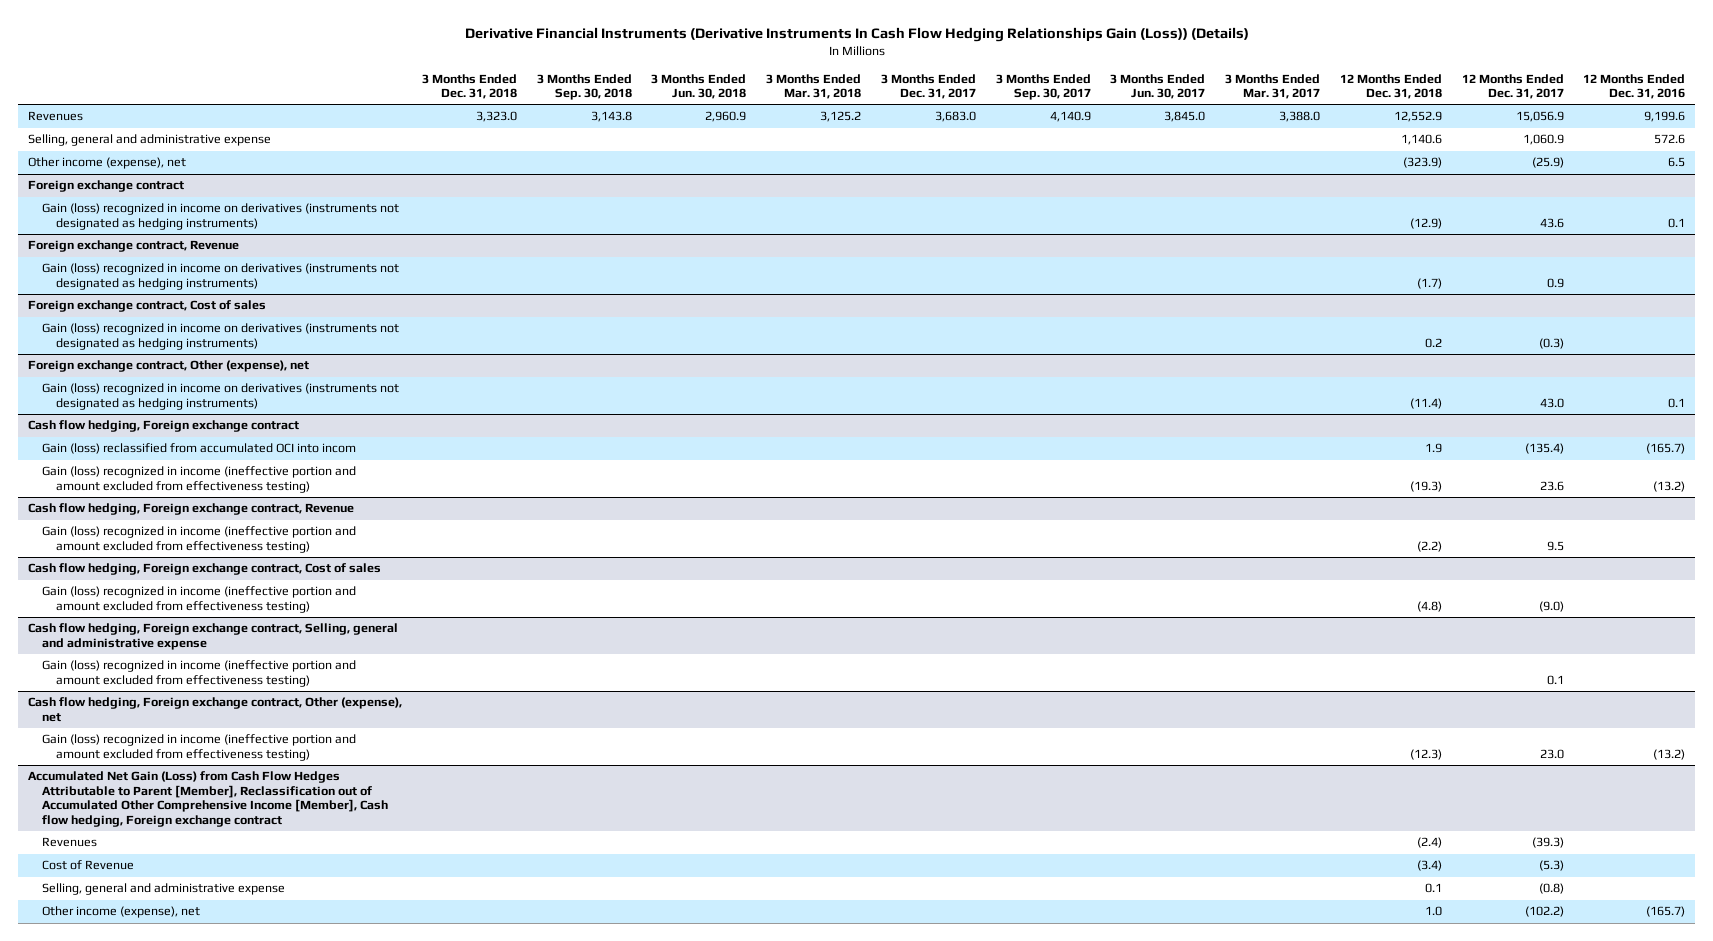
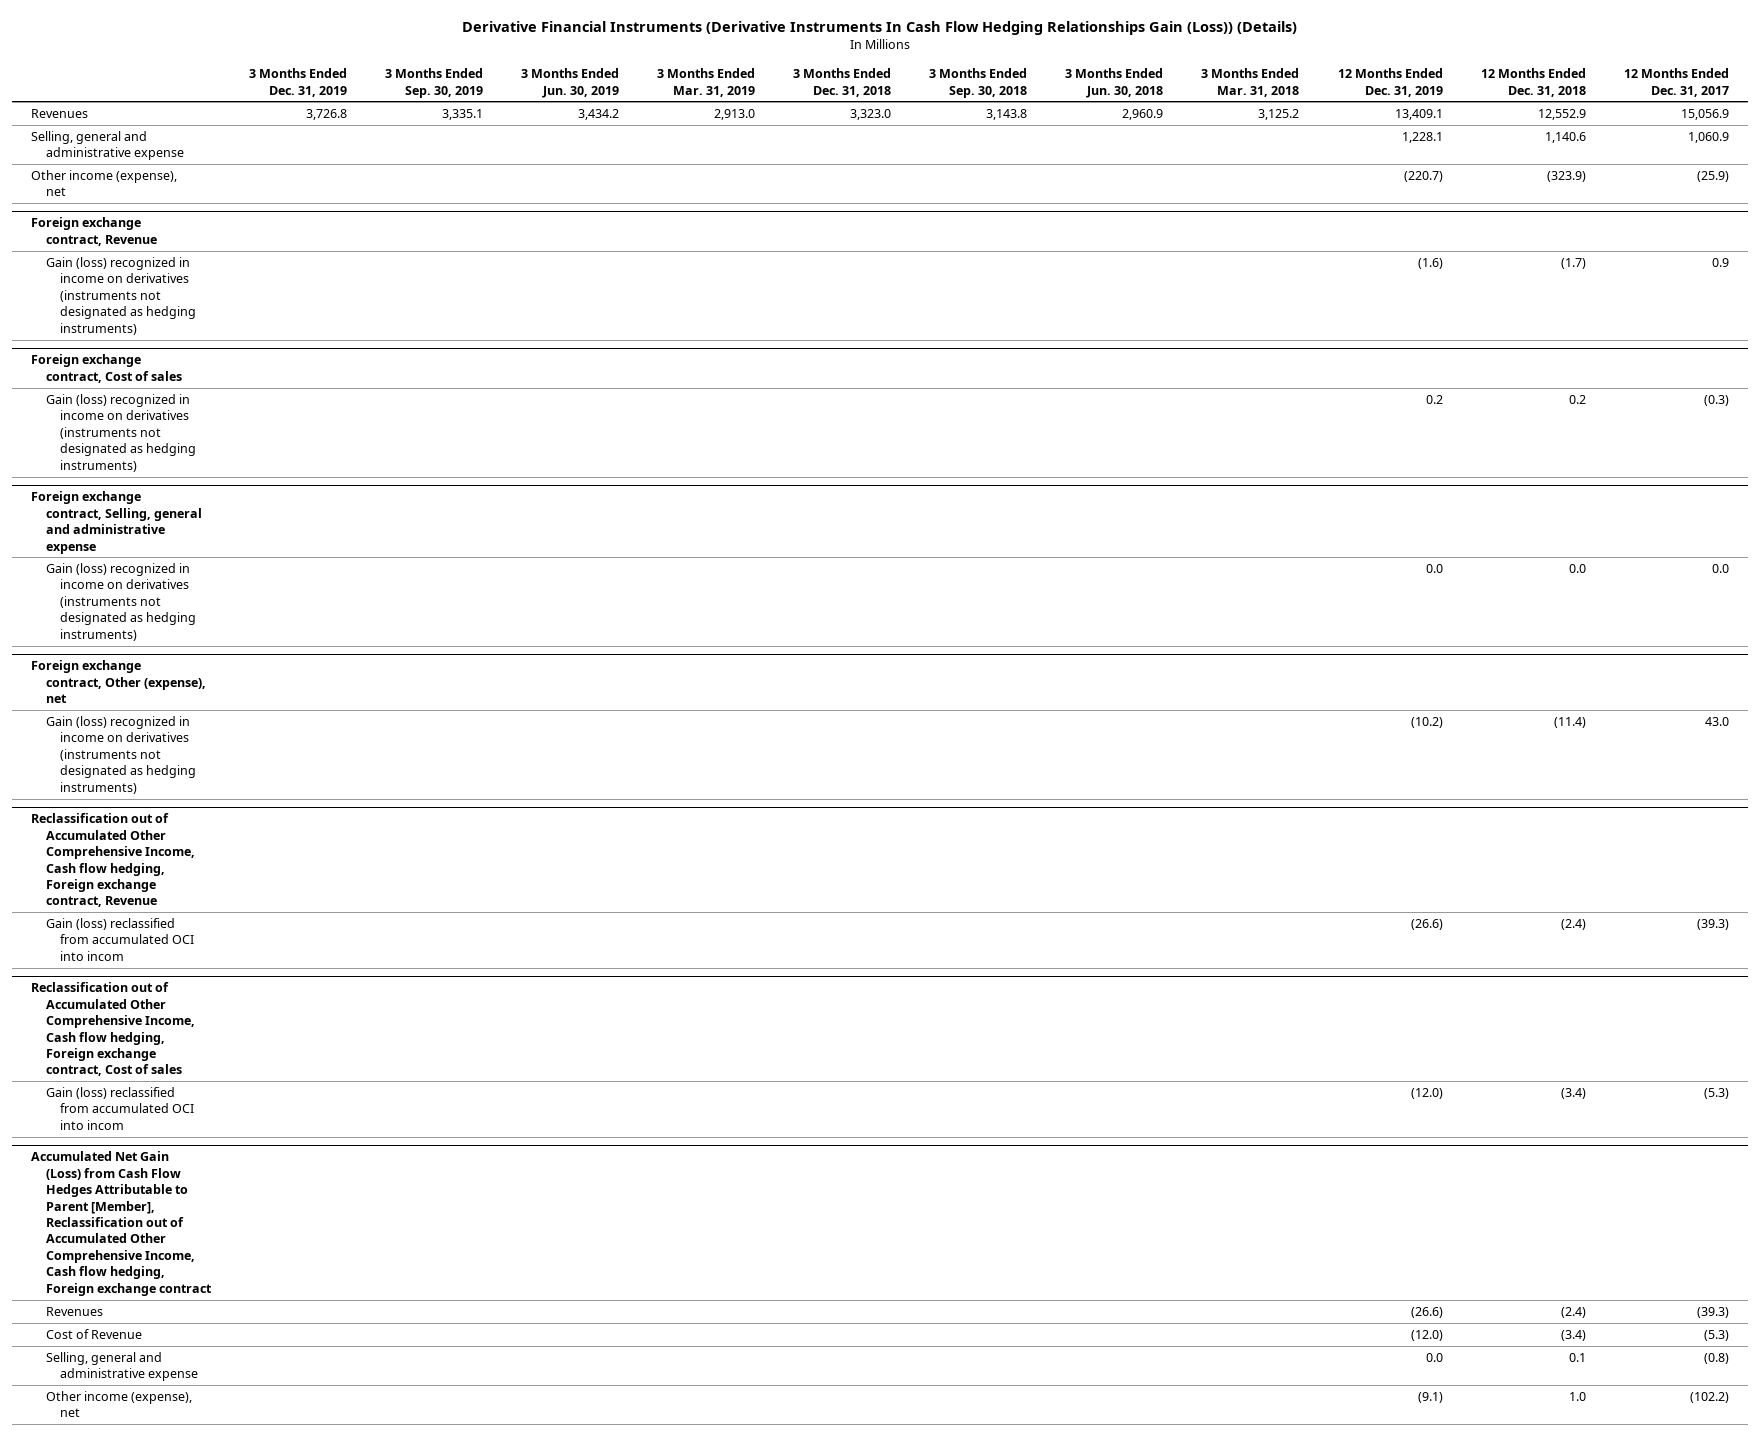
- | 3 Months Ended Dec. 31, 2018 | 3 Months Ended Sep. 30, 2018 | 3 Months Ended Jun. 30, 2018 | 3 Months Ended Mar. 31, 2018 | 3 Months Ended Dec. 31, 2017 | 3 Months Ended Sep. 30, 2017 | 3 Months Ended Jun. 30, 2017 | 3 Months Ended Mar. 31, 2017 | 12 Months Ended Dec. 31, 2018 | 12 Months Ended Dec. 31, 2017 | 12 Months Ended Dec. 31, 2016
+ | 3 Months Ended Dec. 31, 2019 | 3 Months Ended Sep. 30, 2019 | 3 Months Ended Jun. 30, 2019 | 3 Months Ended Mar. 31, 2019 | 3 Months Ended Dec. 31, 2018 | 3 Months Ended Sep. 30, 2018 | 3 Months Ended Jun. 30, 2018 | 3 Months Ended Mar. 31, 2018 | 12 Months Ended Dec. 31, 2019 | 12 Months Ended Dec. 31, 2018 | 12 Months Ended Dec. 31, 2017
- Foreign exchange contract
- Gain (loss) recognized in income on derivatives (instruments not designated as hedging instruments) | | | | | | | | | (12.9) | 43.6 | 0.1
+ Foreign exchange contract, Selling, general and administrative expense
+ Gain (loss) recognized in income on derivatives (instruments not designated as hedging instruments) | | | | | | | | | 0.0 | 0.0 | 0.0
- Cash flow hedging, Foreign exchange contract
- Gain (loss) reclassified from accumulated OCI into incom | | | | | | | | | 1.9 | (135.4) | (165.7)
- Gain (loss) recognized in income (ineffective portion and amount excluded from effectiveness testing) | | | | | | | | | (19.3) | 23.6 | (13.2)
- Cash flow hedging, Foreign exchange contract, Revenue
- Gain (loss) recognized in income (ineffective portion and amount excluded from effectiveness testing) | | | | | | | | | (2.2) | 9.5 |
- Cash flow hedging, Foreign exchange contract, Cost of sales
- Gain (loss) recognized in income (ineffective portion and amount excluded from effectiveness testing) | | | | | | | | | (4.8) | (9.0) |
- Cash flow hedging, Foreign exchange contract, Selling, general and administrative expense
- Gain (loss) recognized in income (ineffective portion and amount excluded from effectiveness testing) | | | | | | | | | | 0.1 |
- Cash flow hedging, Foreign exchange contract, Other (expense), net
- Gain (loss) recognized in income (ineffective portion and amount excluded from effectiveness testing) | | | | | | | | | (12.3) | 23.0 | (13.2)
- Accumulated Net Gain (Loss) from Cash Flow Hedges Attributable to Parent [Member], Reclassification out of Accumulated Other Comprehensive Income [Member], Cash flow hedging, Foreign exchange contract
+ Reclassification out of Accumulated Other Comprehensive Income, Cash flow hedging, Foreign exchange contract, Revenue
+ Gain (loss) reclassified from accumulated OCI into incom | | | | | | | | | (26.6) | (2.4) | (39.3)
+ Reclassification out of Accumulated Other Comprehensive Income, Cash flow hedging, Foreign exchange contract, Cost of sales
+ Gain (loss) reclassified from accumulated OCI into incom | | | | | | | | | (12.0) | (3.4) | (5.3)
+ Accumulated Net Gain (Loss) from Cash Flow Hedges Attributable to Parent [Member], Reclassification out of Accumulated Other Comprehensive Income, Cash flow hedging, Foreign exchange contract

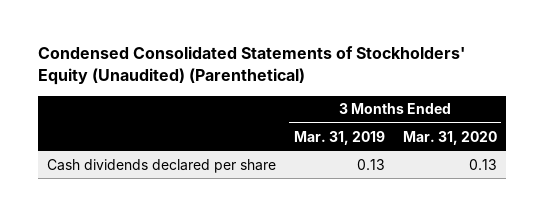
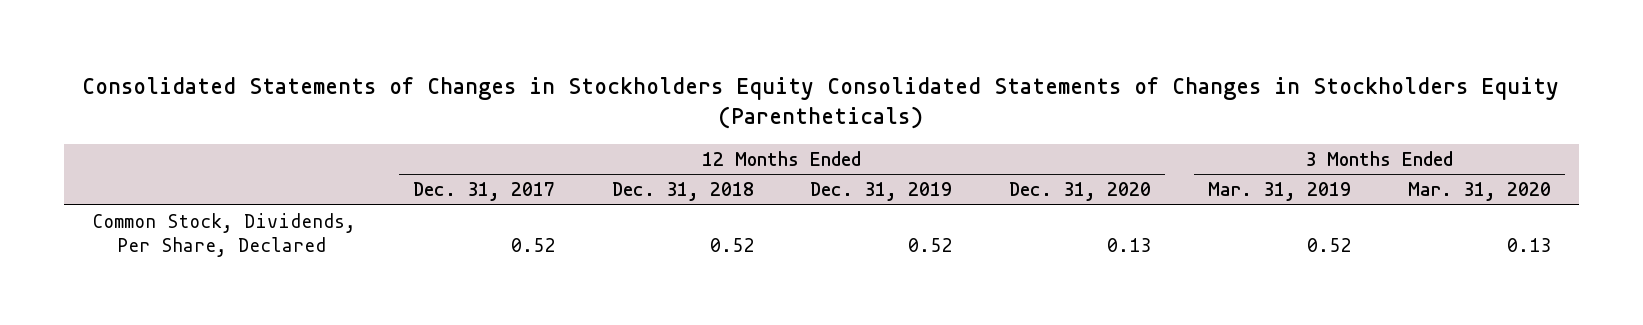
- Condensed Consolidated Statements of Stockholders' Equity (Unaudited) (Parenthetical)
+ Consolidated Statements of Changes in Stockholders Equity Consolidated Statements of Changes in Stockholders Equity (Parentheticals)
- | 3 Months Ended Mar. 31, 2019 | 3 Months Ended Mar. 31, 2020
+ | 12 Months Ended Dec. 31, 2017 | 12 Months Ended Dec. 31, 2018 | 12 Months Ended Dec. 31, 2019 | 12 Months Ended Dec. 31, 2020 | 3 Months Ended Mar. 31, 2019 | 3 Months Ended Mar. 31, 2020
- Cash dividends declared per share | 0.13 | 0.13
+ Common Stock, Dividends, Per Share, Declared | 0.52 | 0.52 | 0.52 | 0.13 | 0.52 | 0.13

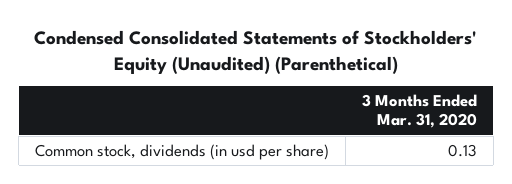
- Consolidated Statements of Changes in Stockholders Equity Consolidated Statements of Changes in Stockholders Equity (Parentheticals)
+ Condensed Consolidated Statements of Stockholders' Equity (Unaudited) (Parenthetical)
- | 12 Months Ended Dec. 31, 2017 | 12 Months Ended Dec. 31, 2018 | 12 Months Ended Dec. 31, 2019 | 12 Months Ended Dec. 31, 2020 | 3 Months Ended Mar. 31, 2019 | 3 Months Ended Mar. 31, 2020
+ | 3 Months Ended Mar. 31, 2020
- Common Stock, Dividends, Per Share, Declared | 0.52 | 0.52 | 0.52 | 0.13 | 0.52 | 0.13
+ Common stock, dividends (in usd per share) | 0.13

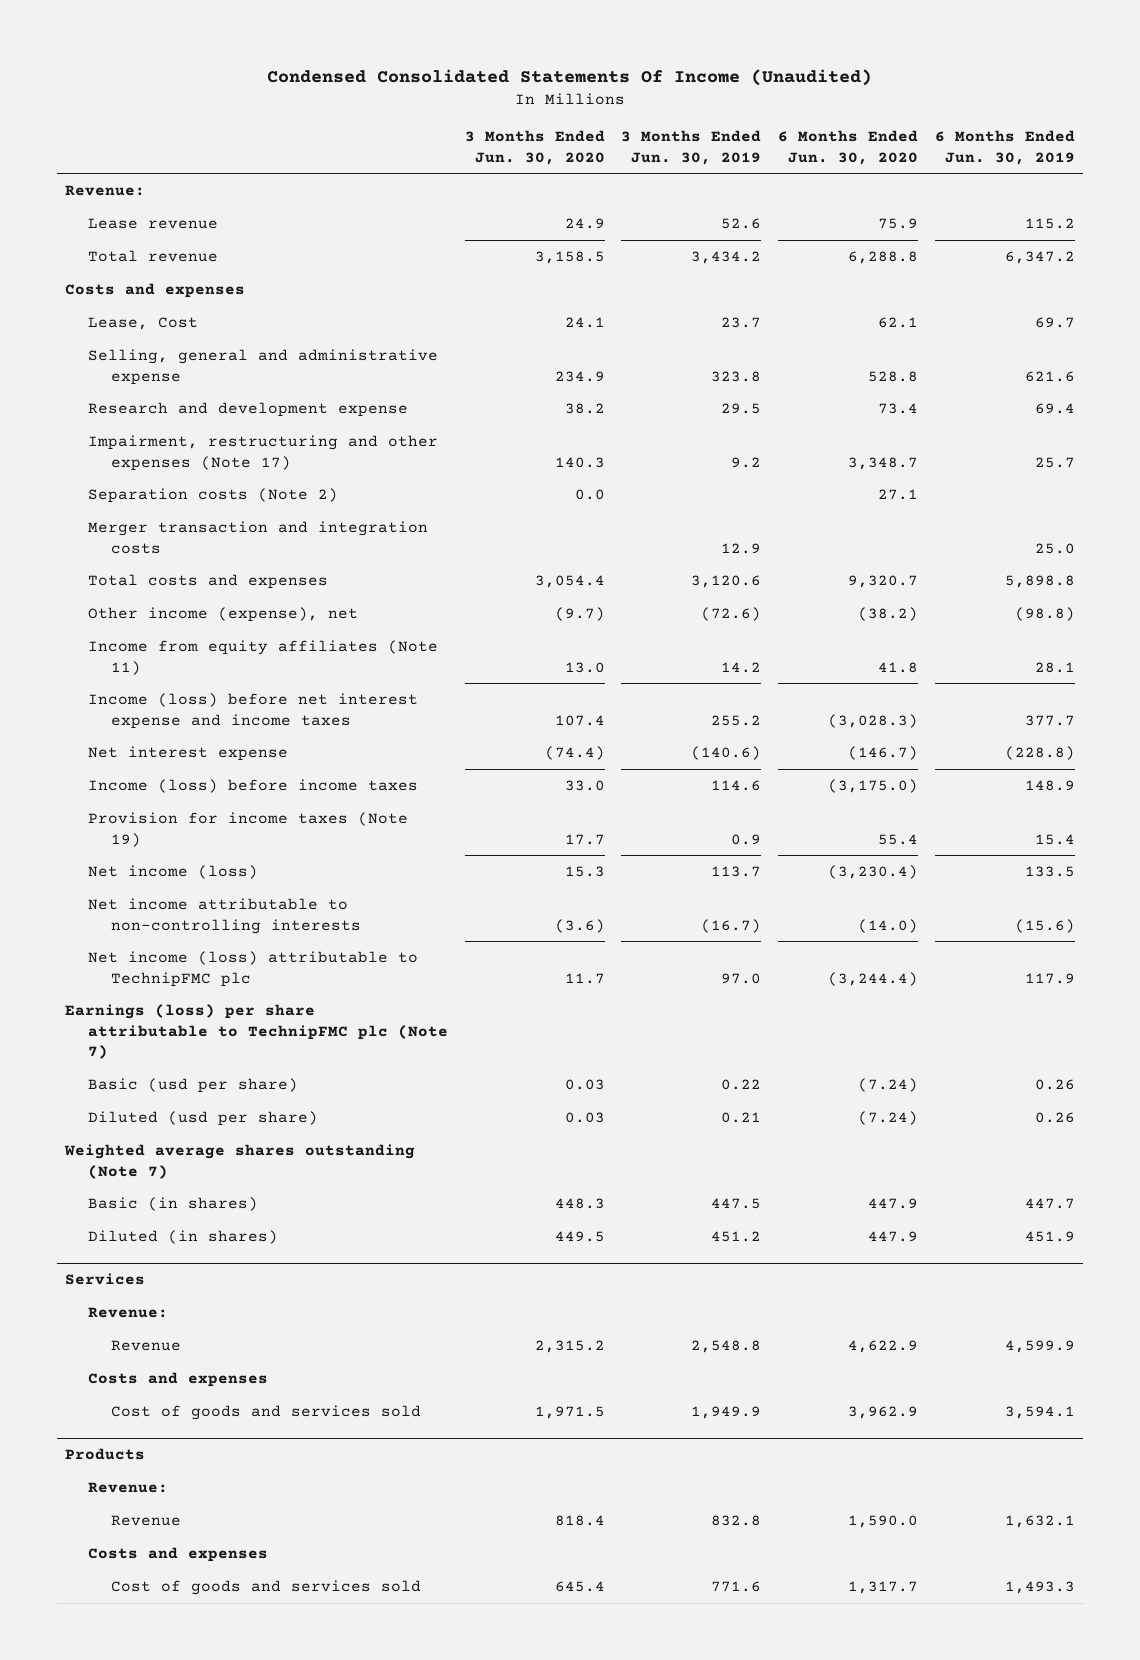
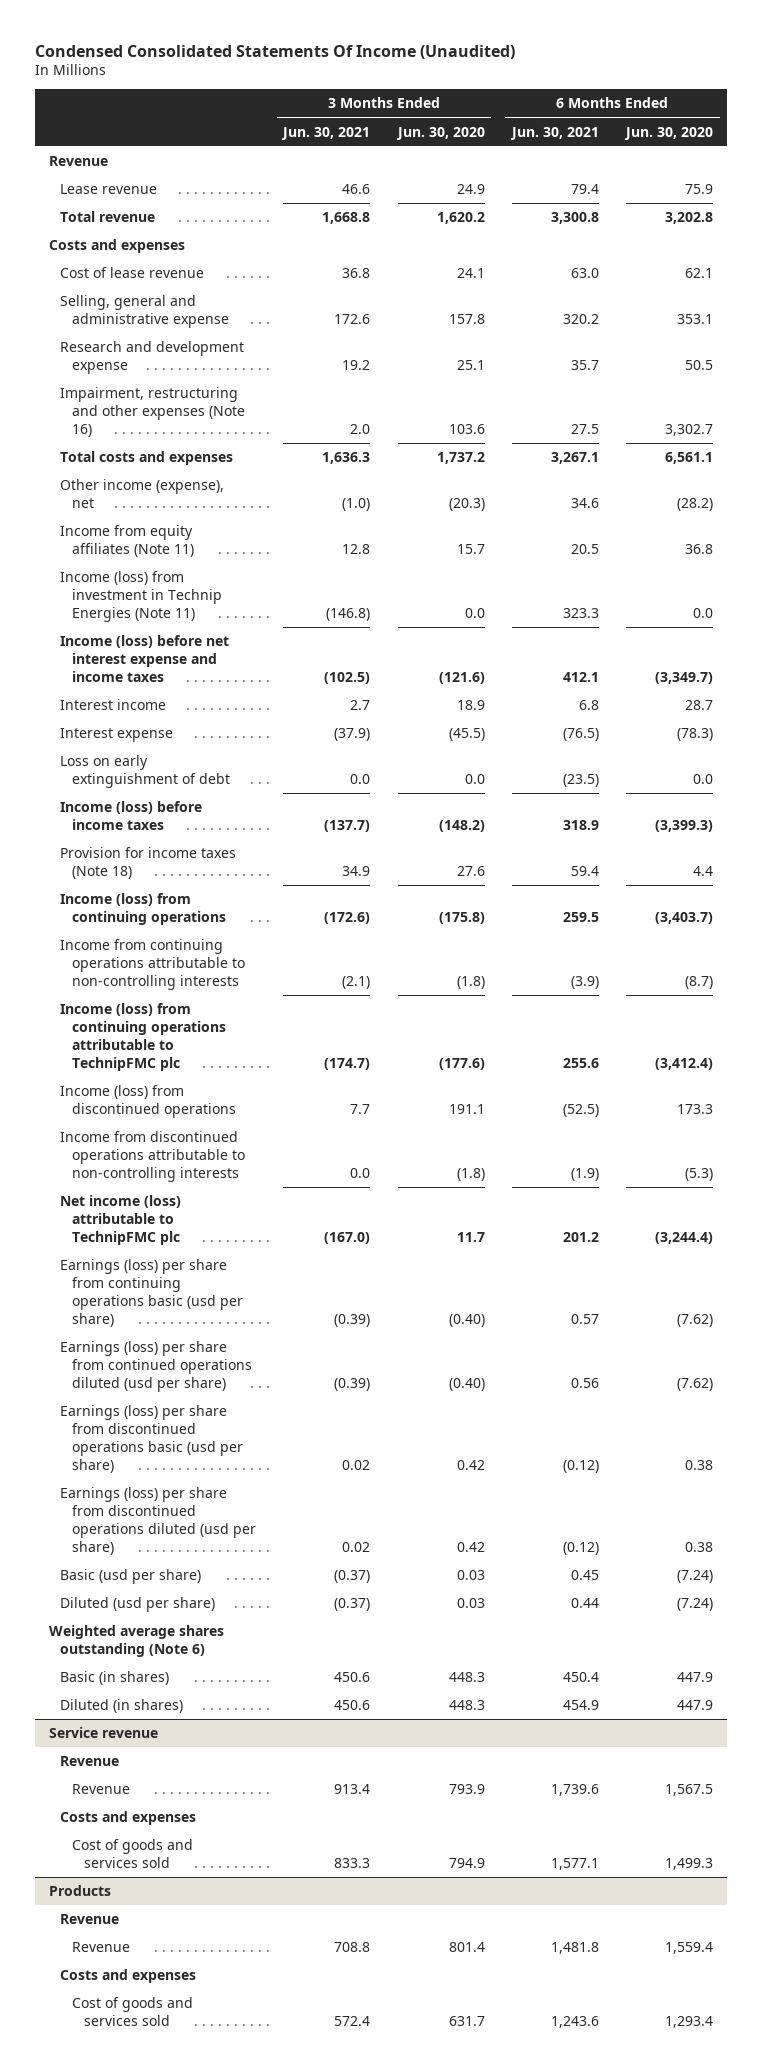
- | 3 Months Ended Jun. 30, 2020 | 3 Months Ended Jun. 30, 2019 | 6 Months Ended Jun. 30, 2020 | 6 Months Ended Jun. 30, 2019
+ | 3 Months Ended Jun. 30, 2021 | 3 Months Ended Jun. 30, 2020 | 6 Months Ended Jun. 30, 2021 | 6 Months Ended Jun. 30, 2020
- Revenue:
+ Revenue
- Total revenue | 3,158.5 | 3,434.2 | 6,288.8 | 6,347.2
+ Total revenue | 1,668.8 | 1,620.2 | 3,300.8 | 3,202.8
- Lease, Cost | 24.1 | 23.7 | 62.1 | 69.7
- Selling, general and administrative expense | 234.9 | 323.8 | 528.8 | 621.6
- Research and development expense | 38.2 | 29.5 | 73.4 | 69.4
- Impairment, restructuring and other expenses (Note 17) | 140.3 | 9.2 | 3,348.7 | 25.7
- Separation costs (Note 2) | 0.0 | | 27.1 |
- Merger transaction and integration costs | | 12.9 | | 25.0
- Total costs and expenses | 3,054.4 | 3,120.6 | 9,320.7 | 5,898.8
- Other income (expense), net | (9.7) | (72.6) | (38.2) | (98.8)
- Income from equity affiliates (Note 11) | 13.0 | 14.2 | 41.8 | 28.1
- Income (loss) before net interest expense and income taxes | 107.4 | 255.2 | (3,028.3) | 377.7
- Net interest expense | (74.4) | (140.6) | (146.7) | (228.8)
- Income (loss) before income taxes | 33.0 | 114.6 | (3,175.0) | 148.9
- Provision for income taxes (Note 19) | 17.7 | 0.9 | 55.4 | 15.4
- Net income (loss) | 15.3 | 113.7 | (3,230.4) | 133.5
- Net income attributable to non-controlling interests | (3.6) | (16.7) | (14.0) | (15.6)
+ Cost of lease revenue | 36.8 | 24.1 | 63.0 | 62.1
+ Selling, general and administrative expense | 172.6 | 157.8 | 320.2 | 353.1
+ Research and development expense | 19.2 | 25.1 | 35.7 | 50.5
+ Impairment, restructuring and other expenses (Note 16) | 2.0 | 103.6 | 27.5 | 3,302.7
+ Total costs and expenses | 1,636.3 | 1,737.2 | 3,267.1 | 6,561.1
+ Other income (expense), net | (1.0) | (20.3) | 34.6 | (28.2)
+ Income from equity affiliates (Note 11) | 12.8 | 15.7 | 20.5 | 36.8
+ Income (loss) from investment in Technip Energies (Note 11) | (146.8) | 0.0 | 323.3 | 0.0
+ Income (loss) before net interest expense and income taxes | (102.5) | (121.6) | 412.1 | (3,349.7)
+ Interest income | 2.7 | 18.9 | 6.8 | 28.7
+ Interest expense | (37.9) | (45.5) | (76.5) | (78.3)
+ Loss on early extinguishment of debt | 0.0 | 0.0 | (23.5) | 0.0
+ Income (loss) before income taxes | (137.7) | (148.2) | 318.9 | (3,399.3)
+ Provision for income taxes (Note 18) | 34.9 | 27.6 | 59.4 | 4.4
+ Income (loss) from continuing operations | (172.6) | (175.8) | 259.5 | (3,403.7)
+ Income from continuing operations attributable to non-controlling interests | (2.1) | (1.8) | (3.9) | (8.7)
+ Income (loss) from continuing operations attributable to TechnipFMC plc | (174.7) | (177.6) | 255.6 | (3,412.4)
+ Income (loss) from discontinued operations | 7.7 | 191.1 | (52.5) | 173.3
+ Income from discontinued operations attributable to non-controlling interests | 0.0 | (1.8) | (1.9) | (5.3)
- Earnings (loss) per share attributable to TechnipFMC plc (Note 7)
+ Earnings (loss) per share from continuing operations basic (usd per share) | (0.39) | (0.40) | 0.57 | (7.62)
+ Earnings (loss) per share from continued operations diluted (usd per share) | (0.39) | (0.40) | 0.56 | (7.62)
+ Earnings (loss) per share from discontinued operations basic (usd per share) | 0.02 | 0.42 | (0.12) | 0.38
+ Earnings (loss) per share from discontinued operations diluted (usd per share) | 0.02 | 0.42 | (0.12) | 0.38
- Weighted average shares outstanding (Note 7)
+ Weighted average shares outstanding (Note 6)
- Diluted (in shares) | 449.5 | 451.2 | 447.9 | 451.9
- Services
- Revenue:
- Revenue | 2,315.2 | 2,548.8 | 4,622.9 | 4,599.9
+ Diluted (in shares) | 450.6 | 448.3 | 454.9 | 447.9
+ Service revenue
+ Revenue
+ Revenue | 913.4 | 793.9 | 1,739.6 | 1,567.5
- Cost of goods and services sold | 1,971.5 | 1,949.9 | 3,962.9 | 3,594.1
+ Cost of goods and services sold | 833.3 | 794.9 | 1,577.1 | 1,499.3
@ Products
- Revenue:
- Revenue | 818.4 | 832.8 | 1,590.0 | 1,632.1
+ Revenue
+ Revenue | 708.8 | 801.4 | 1,481.8 | 1,559.4
- Cost of goods and services sold | 645.4 | 771.6 | 1,317.7 | 1,493.3
+ Cost of goods and services sold | 572.4 | 631.7 | 1,243.6 | 1,293.4

